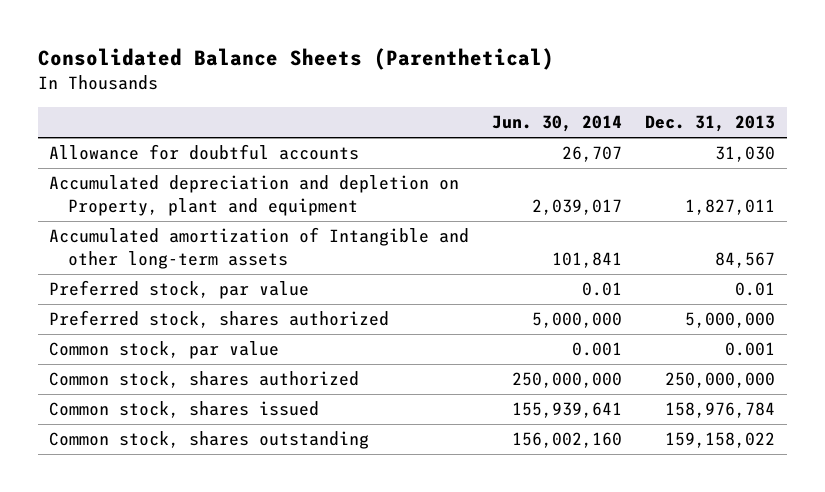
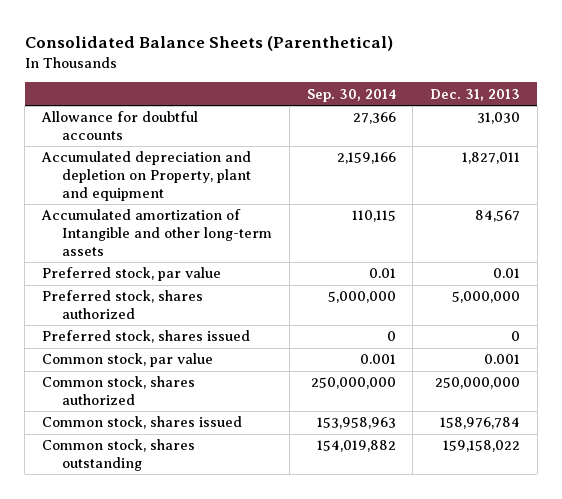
- | Jun. 30, 2014 | Dec. 31, 2013
+ | Sep. 30, 2014 | Dec. 31, 2013
+ Preferred stock, shares issued | 0 | 0

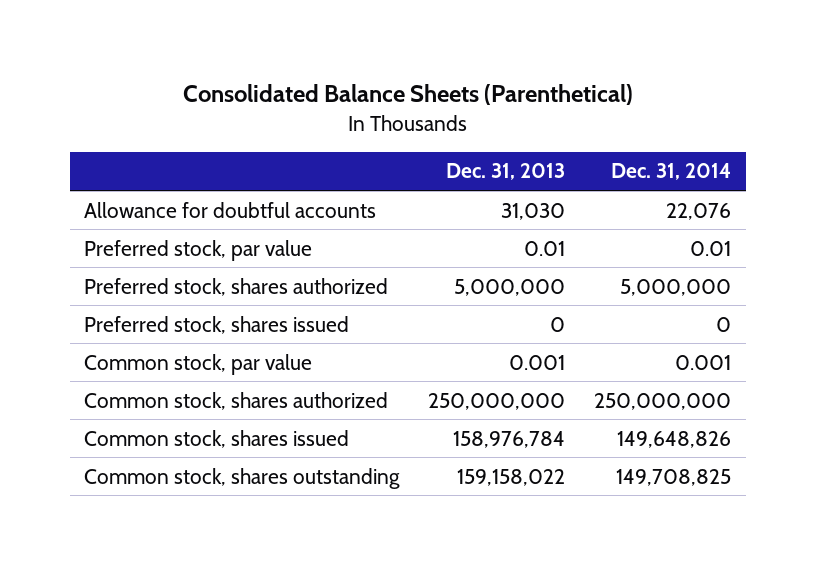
- | Sep. 30, 2014 | Dec. 31, 2013
+ | Dec. 31, 2013 | Dec. 31, 2014
- Accumulated depreciation and depletion on Property, plant and equipment | 2,159,166 | 1,827,011
- Accumulated amortization of Intangible and other long-term assets | 110,115 | 84,567

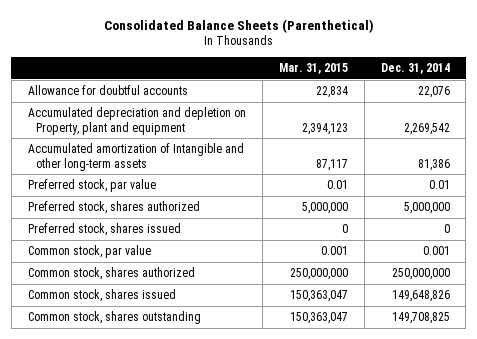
- | Dec. 31, 2013 | Dec. 31, 2014
+ | Mar. 31, 2015 | Dec. 31, 2014
+ Accumulated depreciation and depletion on Property, plant and equipment | 2,394,123 | 2,269,542
+ Accumulated amortization of Intangible and other long-term assets | 87,117 | 81,386

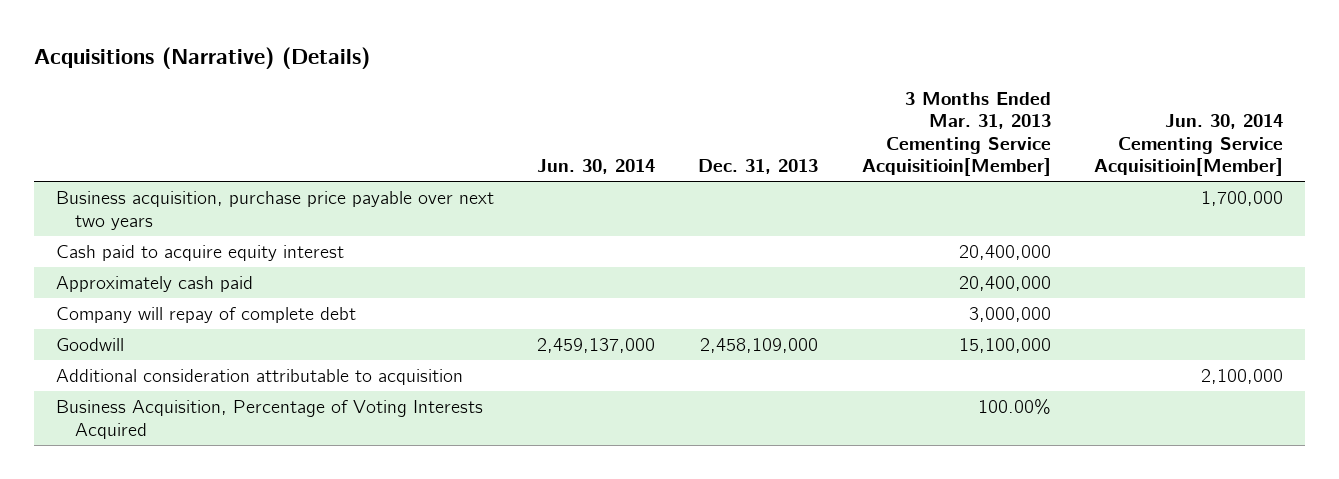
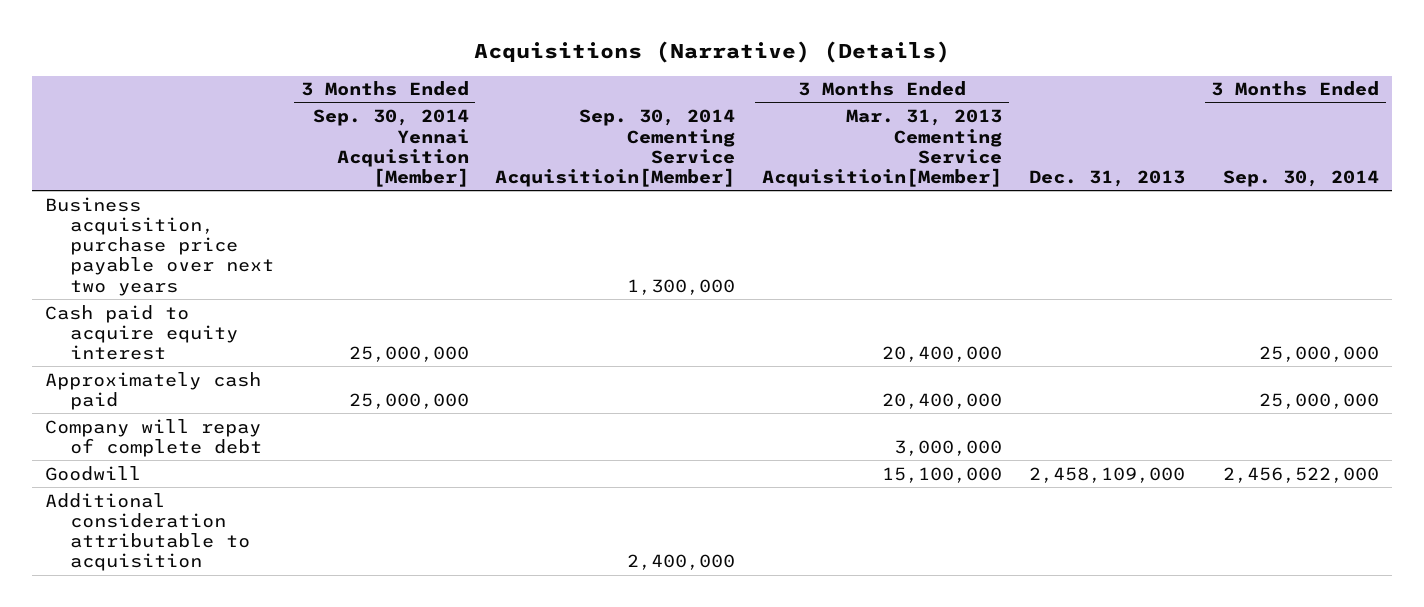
- | Jun. 30, 2014 | Dec. 31, 2013 | 3 Months Ended Mar. 31, 2013 Cementing Service Acquisitioin[Member] | Jun. 30, 2014 Cementing Service Acquisitioin[Member]
+ | 3 Months Ended Sep. 30, 2014 Yennai Acquisition [Member] | Sep. 30, 2014 Cementing Service Acquisitioin[Member] | 3 Months Ended Mar. 31, 2013 Cementing Service Acquisitioin[Member] | Dec. 31, 2013 | 3 Months Ended Sep. 30, 2014
- Business Acquisition, Percentage of Voting Interests Acquired | | | 100.00% |

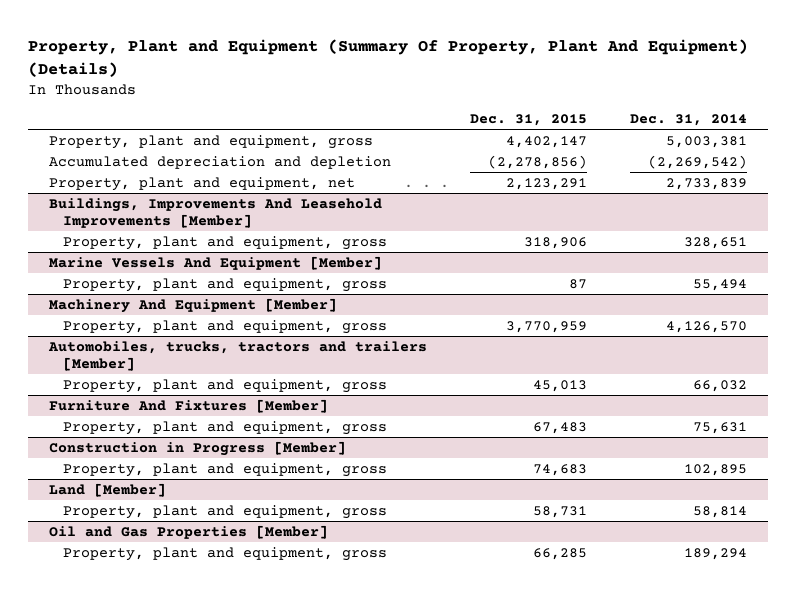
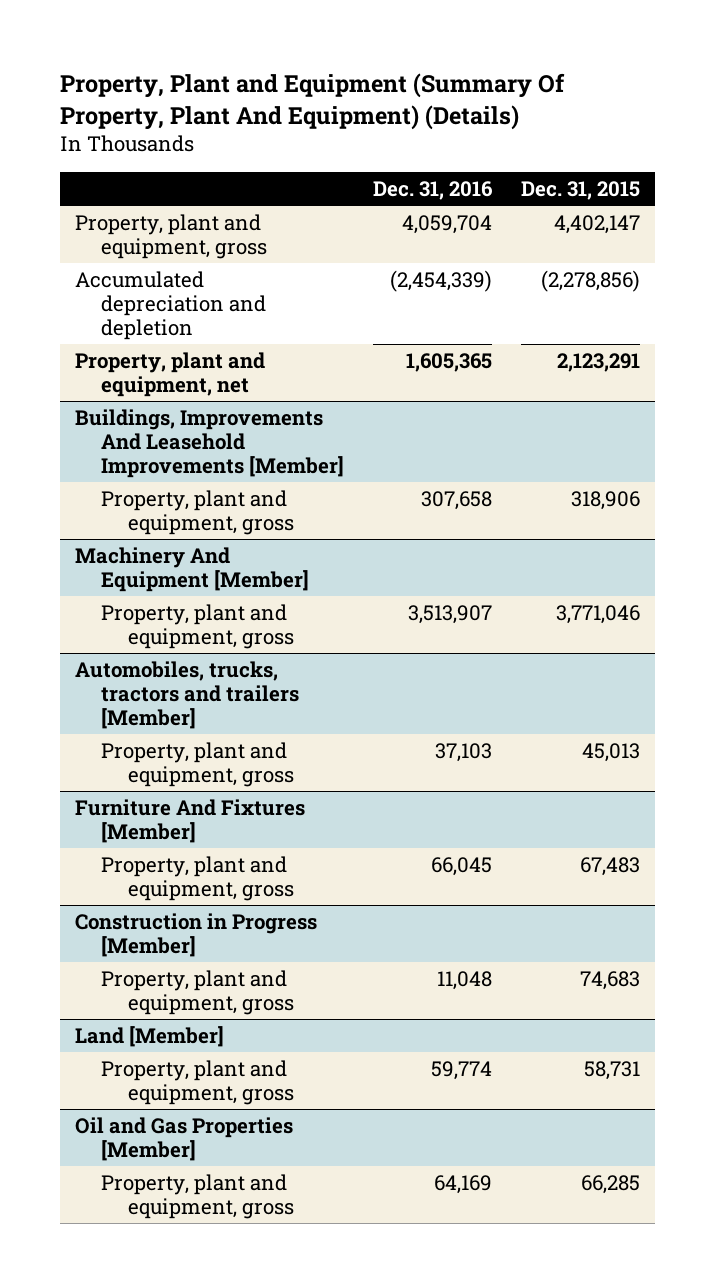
- | Dec. 31, 2015 | Dec. 31, 2014
+ | Dec. 31, 2016 | Dec. 31, 2015
- Marine Vessels And Equipment [Member]
- Property, plant and equipment, gross | 87 | 55,494
@ Machinery And Equipment [Member]
- Property, plant and equipment, gross | 3,770,959 | 4,126,570
+ Property, plant and equipment, gross | 3,513,907 | 3,771,046

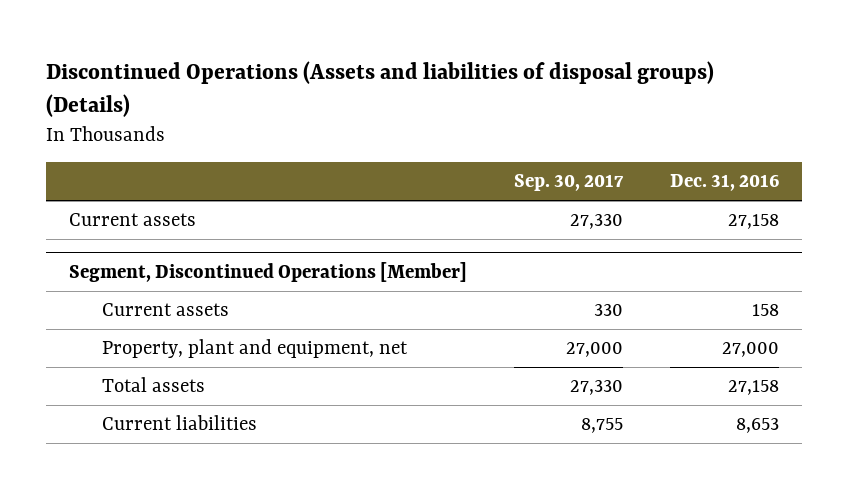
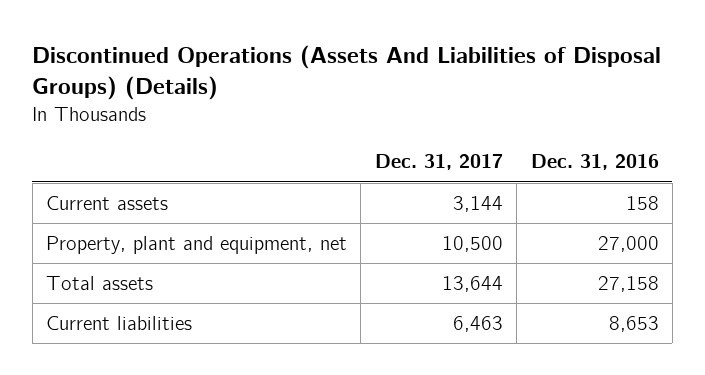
- Discontinued Operations (Assets and liabilities of disposal groups) (Details)
+ Discontinued Operations (Assets And Liabilities of Disposal Groups) (Details)
- | Sep. 30, 2017 | Dec. 31, 2016
+ | Dec. 31, 2017 | Dec. 31, 2016
- Current assets | 27,330 | 27,158
- Segment, Discontinued Operations [Member]

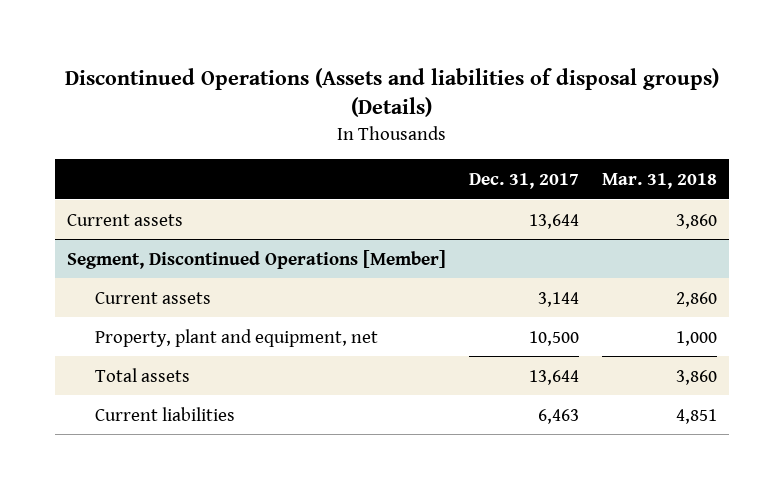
- Discontinued Operations (Assets And Liabilities of Disposal Groups) (Details)
+ Discontinued Operations (Assets and liabilities of disposal groups) (Details)
- | Dec. 31, 2017 | Dec. 31, 2016
+ | Dec. 31, 2017 | Mar. 31, 2018
+ Current assets | 13,644 | 3,860
+ Segment, Discontinued Operations [Member]

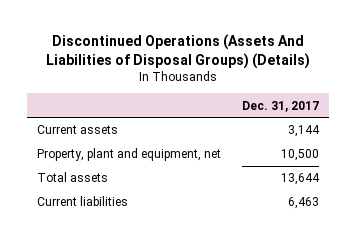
- Discontinued Operations (Assets and liabilities of disposal groups) (Details)
+ Discontinued Operations (Assets And Liabilities of Disposal Groups) (Details)
- | Dec. 31, 2017 | Mar. 31, 2018
+ | Dec. 31, 2017
- Current assets | 13,644 | 3,860
- Segment, Discontinued Operations [Member]

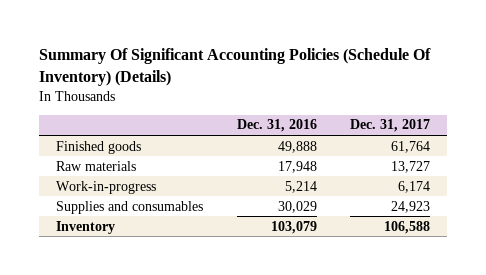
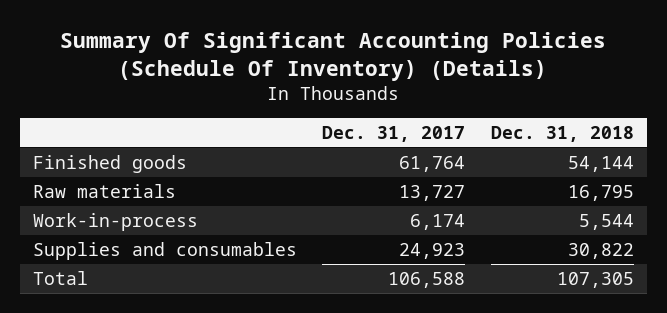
- | Dec. 31, 2016 | Dec. 31, 2017
+ | Dec. 31, 2017 | Dec. 31, 2018
- Work-in-progress | 5,214 | 6,174
+ Work-in-process | 6,174 | 5,544
- Inventory | 103,079 | 106,588
+ Total | 106,588 | 107,305

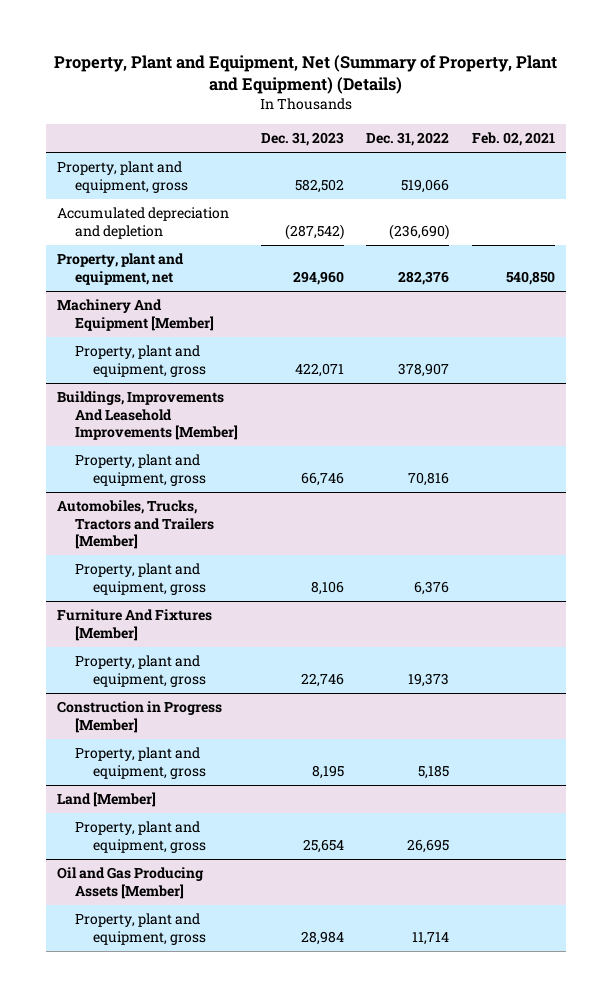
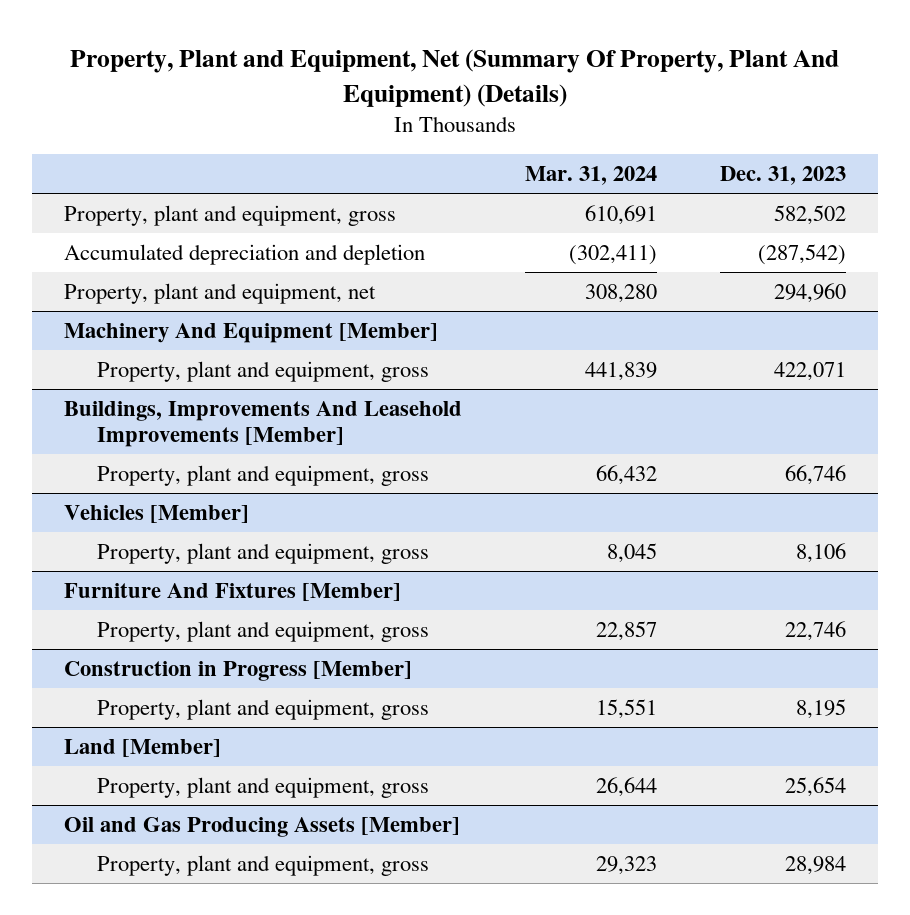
- Property, Plant and Equipment, Net (Summary of Property, Plant and Equipment) (Details)
+ Property, Plant and Equipment, Net (Summary Of Property, Plant And Equipment) (Details)
- | Dec. 31, 2023 | Dec. 31, 2022 | Feb. 02, 2021
+ | Mar. 31, 2024 | Dec. 31, 2023
- Automobiles, Trucks, Tractors and Trailers [Member]
+ Vehicles [Member]

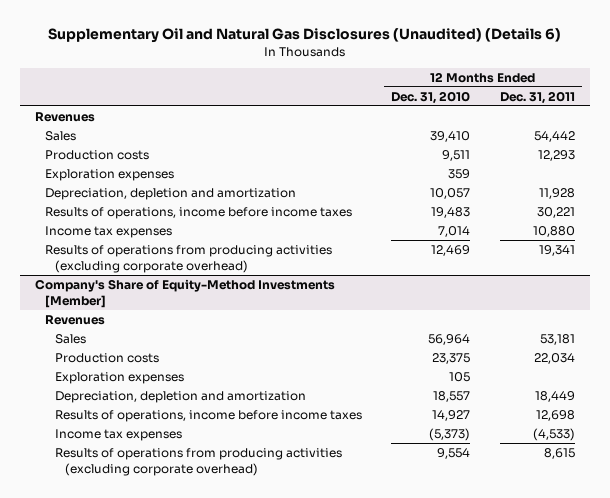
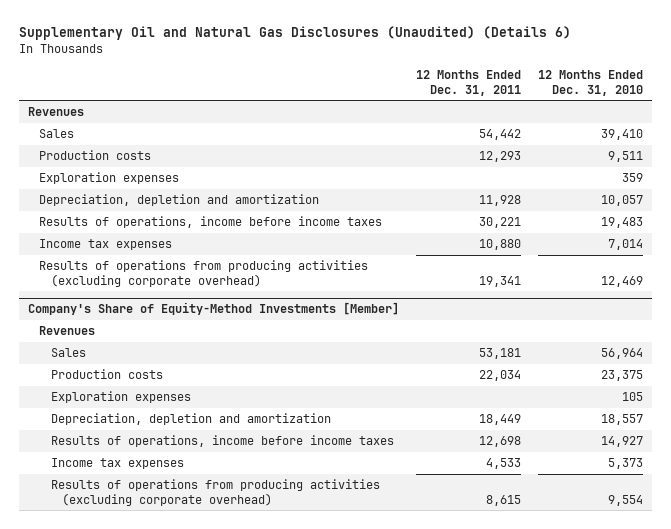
- | 12 Months Ended Dec. 31, 2010 | 12 Months Ended Dec. 31, 2011
+ | 12 Months Ended Dec. 31, 2011 | 12 Months Ended Dec. 31, 2010
@ Company's Share of Equity-Method Investments [Member]
- Income tax expenses | (5,373) | (4,533)
+ Income tax expenses | 4,533 | 5,373

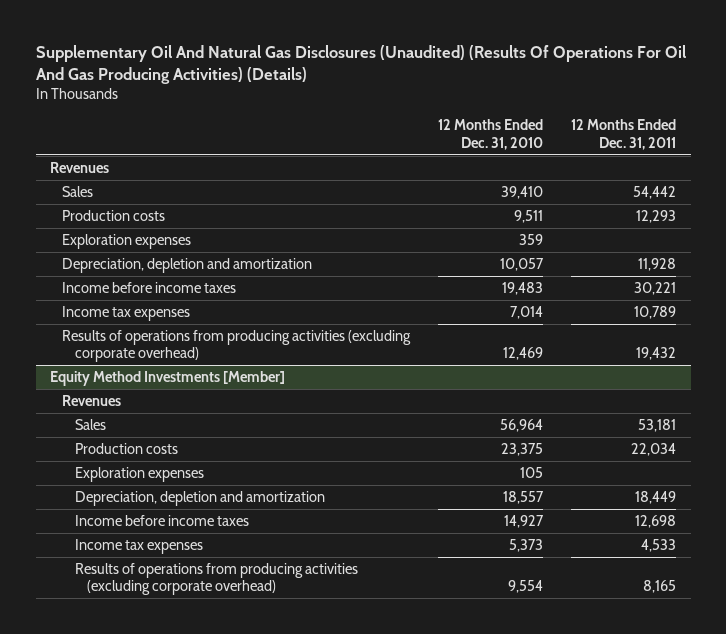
- Supplementary Oil and Natural Gas Disclosures (Unaudited) (Details 6)
+ Supplementary Oil And Natural Gas Disclosures (Unaudited) (Results Of Operations For Oil And Gas Producing Activities) (Details)
- | 12 Months Ended Dec. 31, 2011 | 12 Months Ended Dec. 31, 2010
+ | 12 Months Ended Dec. 31, 2010 | 12 Months Ended Dec. 31, 2011
- Results of operations, income before income taxes | 30,221 | 19,483
- Income tax expenses | 10,880 | 7,014
- Results of operations from producing activities (excluding corporate overhead) | 19,341 | 12,469
- Company's Share of Equity-Method Investments [Member]
+ Income before income taxes | 19,483 | 30,221
+ Income tax expenses | 7,014 | 10,789
+ Results of operations from producing activities (excluding corporate overhead) | 12,469 | 19,432
+ Equity Method Investments [Member]
- Results of operations, income before income taxes | 12,698 | 14,927
+ Income before income taxes | 14,927 | 12,698
- Results of operations from producing activities (excluding corporate overhead) | 8,615 | 9,554
+ Results of operations from producing activities (excluding corporate overhead) | 9,554 | 8,165

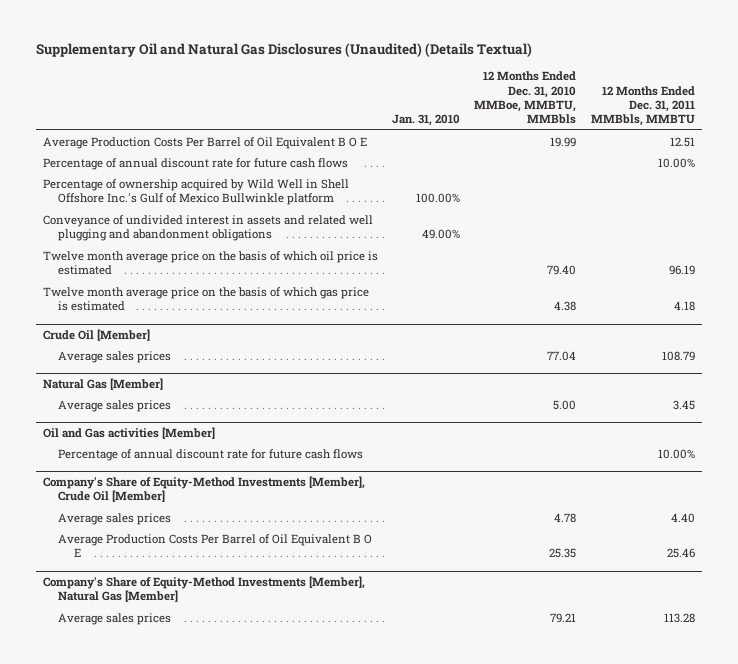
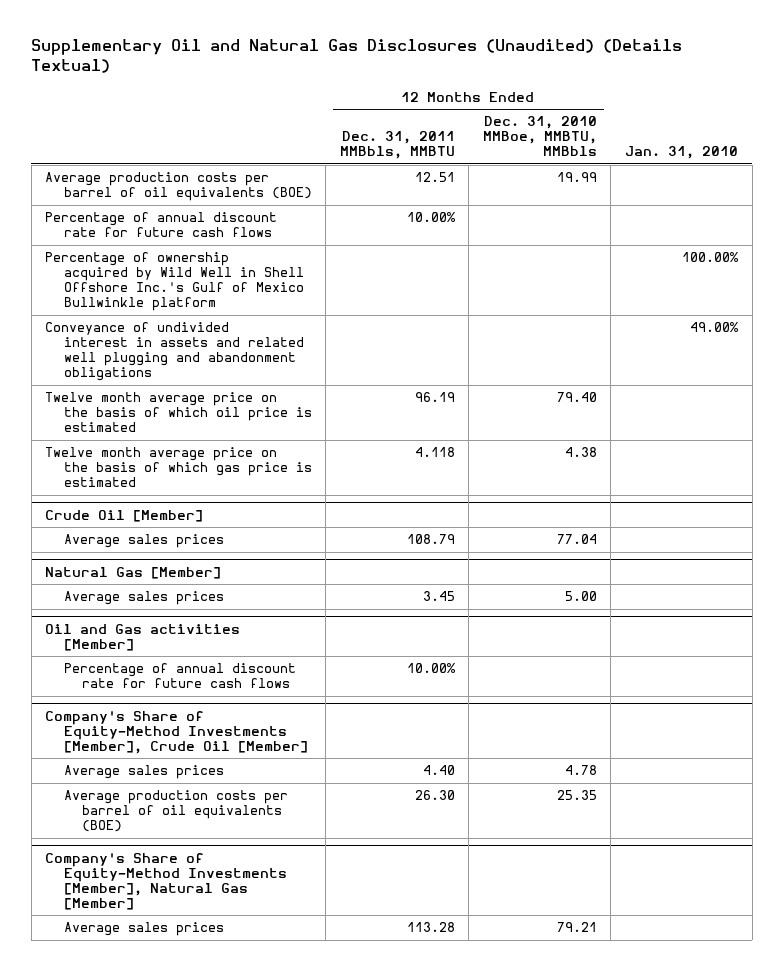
- | Jan. 31, 2010 | 12 Months Ended Dec. 31, 2010 MMBoe, MMBTU, MMBbls | 12 Months Ended Dec. 31, 2011 MMBbls, MMBTU
+ | 12 Months Ended Dec. 31, 2011 MMBbls, MMBTU | 12 Months Ended Dec. 31, 2010 MMBoe, MMBTU, MMBbls | Jan. 31, 2010
- Average Production Costs Per Barrel of Oil Equivalent B O E | | 19.99 | 12.51
+ Average production costs per barrel of oil equivalents (BOE) | 12.51 | 19.99 |
- Twelve month average price on the basis of which gas price is estimated | | 4.38 | 4.18
+ Twelve month average price on the basis of which gas price is estimated | 4.118 | 4.38 |
@ Company's Share of Equity-Method Investments [Member], Crude Oil [Member]
- Average Production Costs Per Barrel of Oil Equivalent B O E | | 25.35 | 25.46
+ Average production costs per barrel of oil equivalents (BOE) | 26.30 | 25.35 |

